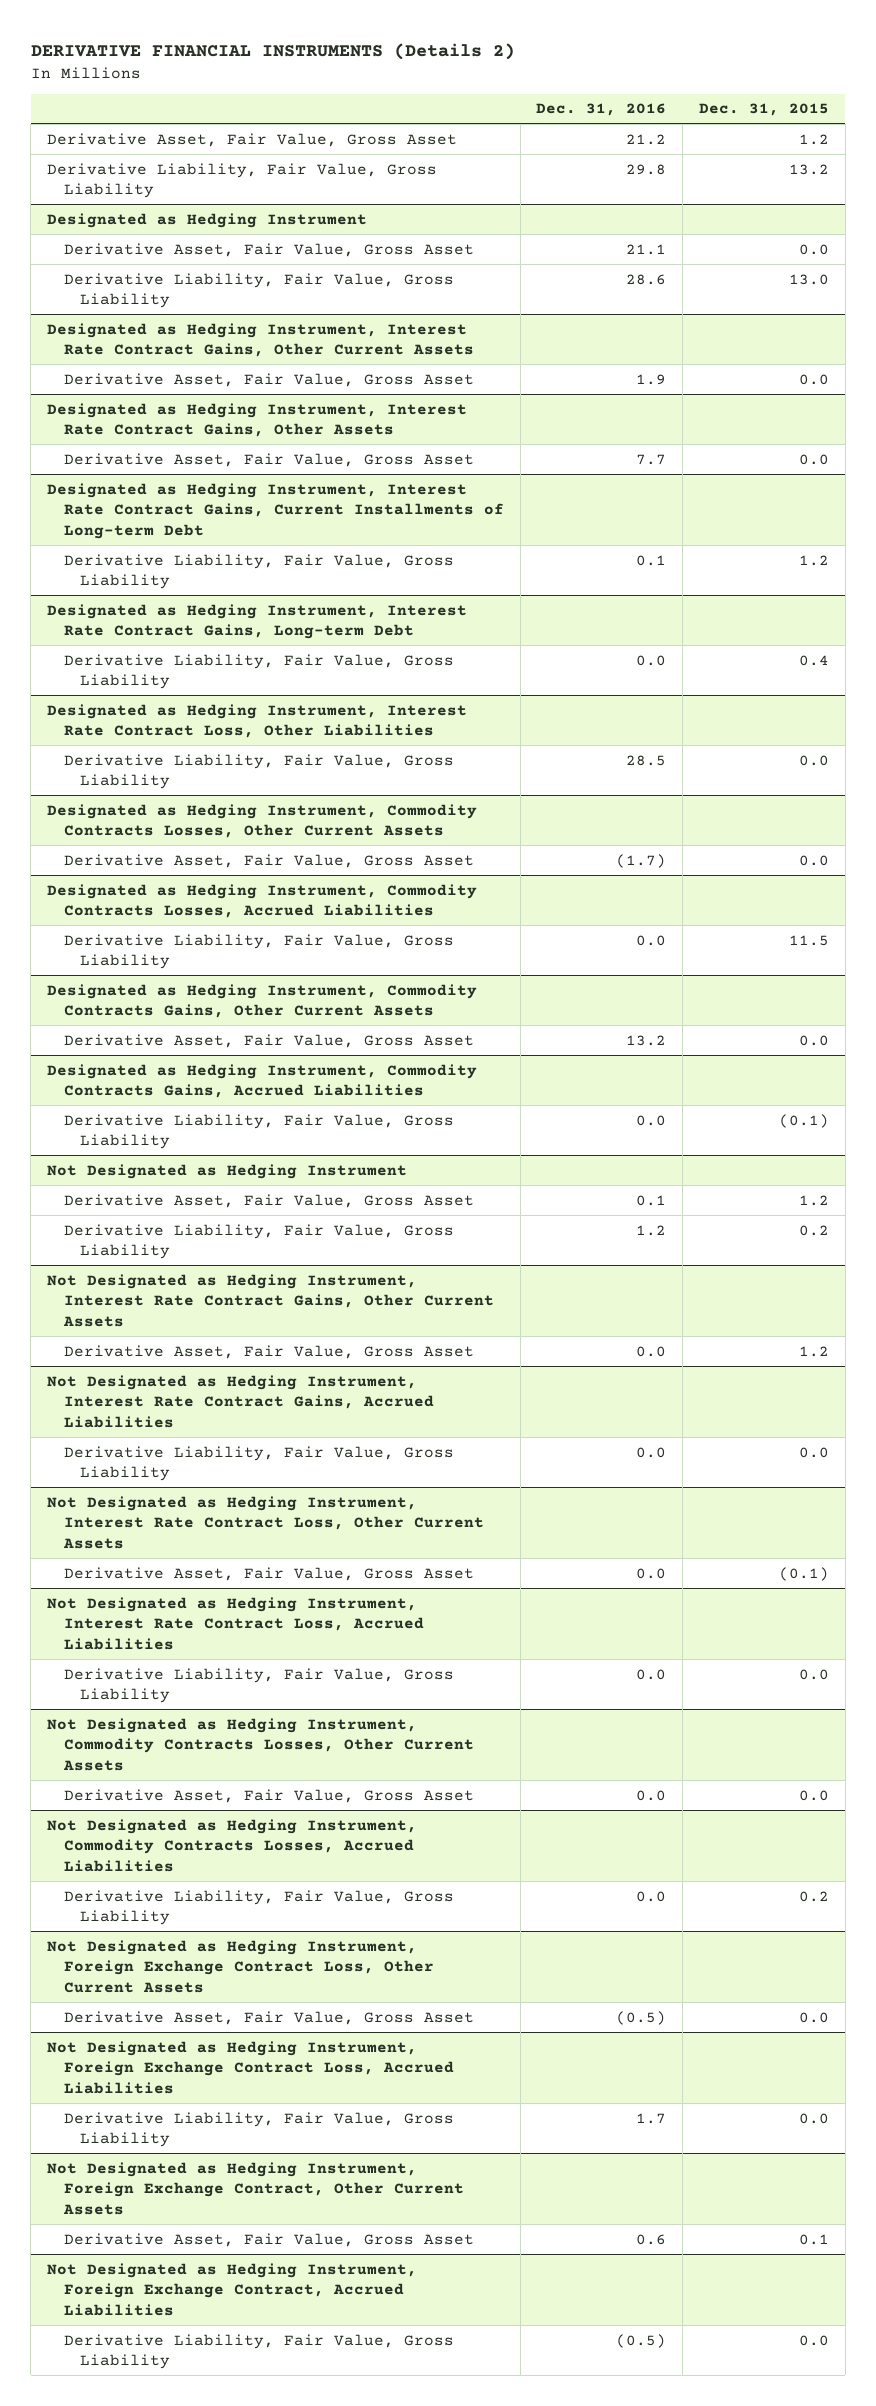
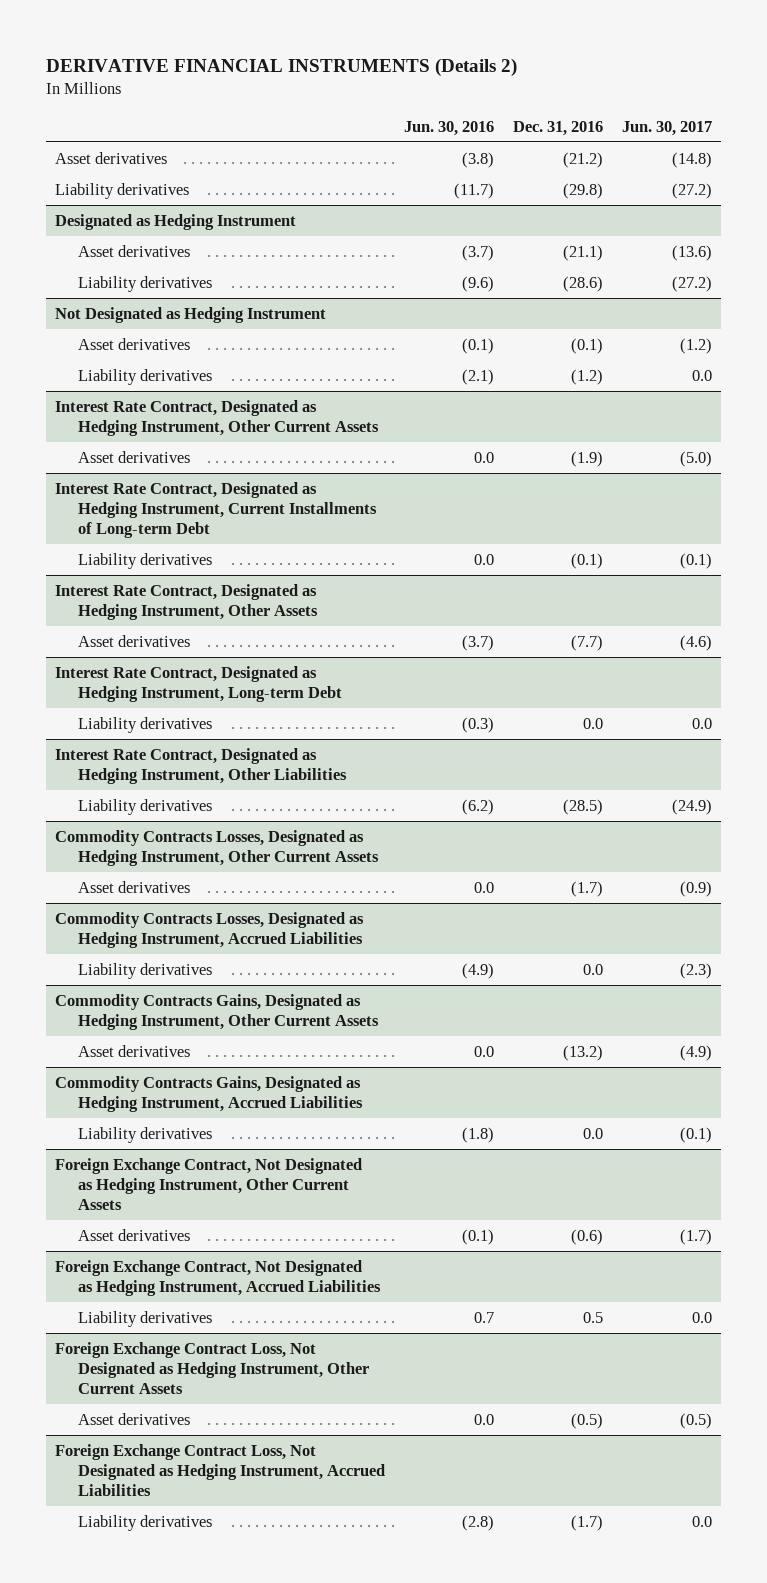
- | Dec. 31, 2016 | Dec. 31, 2015
+ | Jun. 30, 2016 | Dec. 31, 2016 | Jun. 30, 2017
- Derivative Asset, Fair Value, Gross Asset | 21.2 | 1.2
- Derivative Liability, Fair Value, Gross Liability | 29.8 | 13.2
+ Asset derivatives | (3.8) | (21.2) | (14.8)
+ Liability derivatives | (11.7) | (29.8) | (27.2)
@ Designated as Hedging Instrument
- Derivative Asset, Fair Value, Gross Asset | 21.1 | 0.0
- Derivative Liability, Fair Value, Gross Liability | 28.6 | 13.0
- Designated as Hedging Instrument, Interest Rate Contract Gains, Other Current Assets
- Derivative Asset, Fair Value, Gross Asset | 1.9 | 0.0
- Designated as Hedging Instrument, Interest Rate Contract Gains, Other Assets
- Derivative Asset, Fair Value, Gross Asset | 7.7 | 0.0
- Designated as Hedging Instrument, Interest Rate Contract Gains, Current Installments of Long-term Debt
- Derivative Liability, Fair Value, Gross Liability | 0.1 | 1.2
- Designated as Hedging Instrument, Interest Rate Contract Gains, Long-term Debt
- Derivative Liability, Fair Value, Gross Liability | 0.0 | 0.4
- Designated as Hedging Instrument, Interest Rate Contract Loss, Other Liabilities
- Derivative Liability, Fair Value, Gross Liability | 28.5 | 0.0
- Designated as Hedging Instrument, Commodity Contracts Losses, Other Current Assets
- Derivative Asset, Fair Value, Gross Asset | (1.7) | 0.0
- Designated as Hedging Instrument, Commodity Contracts Losses, Accrued Liabilities
- Derivative Liability, Fair Value, Gross Liability | 0.0 | 11.5
- Designated as Hedging Instrument, Commodity Contracts Gains, Other Current Assets
- Derivative Asset, Fair Value, Gross Asset | 13.2 | 0.0
- Designated as Hedging Instrument, Commodity Contracts Gains, Accrued Liabilities
- Derivative Liability, Fair Value, Gross Liability | 0.0 | (0.1)
@ Designated as Hedging Instrument
+ Asset derivatives | (3.7) | (21.1) | (13.6)
+ Liability derivatives | (9.6) | (28.6) | (27.2)
@ Not Designated as Hedging Instrument
- Derivative Asset, Fair Value, Gross Asset | 0.1 | 1.2
- Derivative Liability, Fair Value, Gross Liability | 1.2 | 0.2
- Not Designated as Hedging Instrument, Interest Rate Contract Gains, Other Current Assets
- Derivative Asset, Fair Value, Gross Asset | 0.0 | 1.2
- Not Designated as Hedging Instrument, Interest Rate Contract Gains, Accrued Liabilities
- Derivative Liability, Fair Value, Gross Liability | 0.0 | 0.0
- Not Designated as Hedging Instrument, Interest Rate Contract Loss, Other Current Assets
- Derivative Asset, Fair Value, Gross Asset | 0.0 | (0.1)
- Not Designated as Hedging Instrument, Interest Rate Contract Loss, Accrued Liabilities
- Derivative Liability, Fair Value, Gross Liability | 0.0 | 0.0
- Not Designated as Hedging Instrument, Commodity Contracts Losses, Other Current Assets
- Derivative Asset, Fair Value, Gross Asset | 0.0 | 0.0
- Not Designated as Hedging Instrument, Commodity Contracts Losses, Accrued Liabilities
- Derivative Liability, Fair Value, Gross Liability | 0.0 | 0.2
- Not Designated as Hedging Instrument, Foreign Exchange Contract Loss, Other Current Assets
- Derivative Asset, Fair Value, Gross Asset | (0.5) | 0.0
- Not Designated as Hedging Instrument, Foreign Exchange Contract Loss, Accrued Liabilities
- Derivative Liability, Fair Value, Gross Liability | 1.7 | 0.0
- Not Designated as Hedging Instrument, Foreign Exchange Contract, Other Current Assets
- Derivative Asset, Fair Value, Gross Asset | 0.6 | 0.1
- Not Designated as Hedging Instrument, Foreign Exchange Contract, Accrued Liabilities
- Derivative Liability, Fair Value, Gross Liability | (0.5) | 0.0
@ Not Designated as Hedging Instrument
+ Asset derivatives | (0.1) | (0.1) | (1.2)
+ Liability derivatives | (2.1) | (1.2) | 0.0
+ Interest Rate Contract, Designated as Hedging Instrument, Other Current Assets
+ Asset derivatives | 0.0 | (1.9) | (5.0)
+ Interest Rate Contract, Designated as Hedging Instrument, Current Installments of Long-term Debt
+ Liability derivatives | 0.0 | (0.1) | (0.1)
+ Interest Rate Contract, Designated as Hedging Instrument, Other Assets
+ Asset derivatives | (3.7) | (7.7) | (4.6)
+ Interest Rate Contract, Designated as Hedging Instrument, Long-term Debt
+ Liability derivatives | (0.3) | 0.0 | 0.0
+ Interest Rate Contract, Designated as Hedging Instrument, Other Liabilities
+ Liability derivatives | (6.2) | (28.5) | (24.9)
+ Commodity Contracts Losses, Designated as Hedging Instrument, Other Current Assets
+ Asset derivatives | 0.0 | (1.7) | (0.9)
+ Commodity Contracts Losses, Designated as Hedging Instrument, Accrued Liabilities
+ Liability derivatives | (4.9) | 0.0 | (2.3)
+ Commodity Contracts Gains, Designated as Hedging Instrument, Other Current Assets
+ Asset derivatives | 0.0 | (13.2) | (4.9)
+ Commodity Contracts Gains, Designated as Hedging Instrument, Accrued Liabilities
+ Liability derivatives | (1.8) | 0.0 | (0.1)
+ Foreign Exchange Contract, Not Designated as Hedging Instrument, Other Current Assets
+ Asset derivatives | (0.1) | (0.6) | (1.7)
+ Foreign Exchange Contract, Not Designated as Hedging Instrument, Accrued Liabilities
+ Liability derivatives | 0.7 | 0.5 | 0.0
+ Foreign Exchange Contract Loss, Not Designated as Hedging Instrument, Other Current Assets
+ Asset derivatives | 0.0 | (0.5) | (0.5)
+ Foreign Exchange Contract Loss, Not Designated as Hedging Instrument, Accrued Liabilities
+ Liability derivatives | (2.8) | (1.7) | 0.0

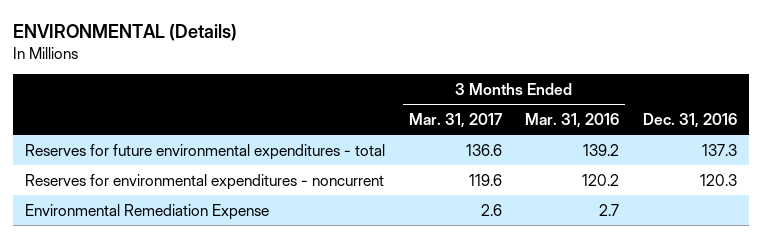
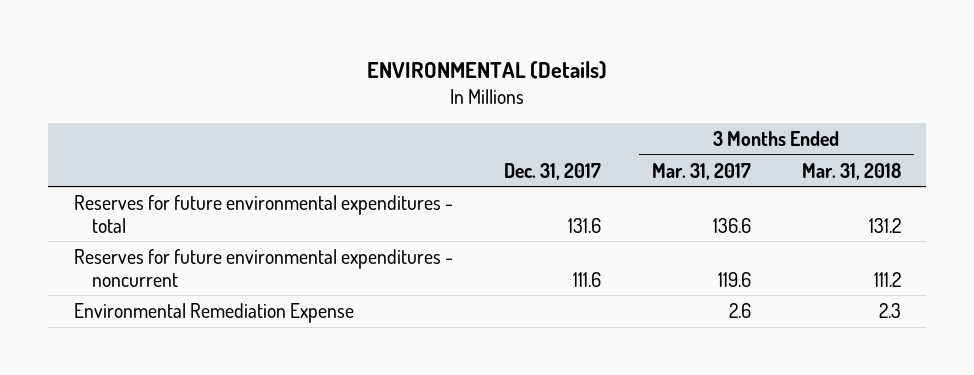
- | 3 Months Ended Mar. 31, 2017 | 3 Months Ended Mar. 31, 2016 | Dec. 31, 2016
+ | Dec. 31, 2017 | 3 Months Ended Mar. 31, 2017 | 3 Months Ended Mar. 31, 2018
- Reserves for environmental expenditures - noncurrent | 119.6 | 120.2 | 120.3
+ Reserves for future environmental expenditures - noncurrent | 111.6 | 119.6 | 111.2

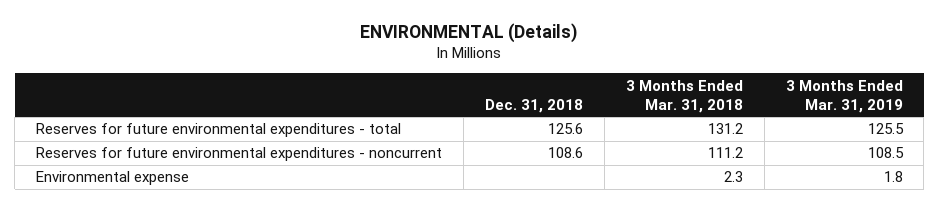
- | Dec. 31, 2017 | 3 Months Ended Mar. 31, 2017 | 3 Months Ended Mar. 31, 2018
+ | Dec. 31, 2018 | 3 Months Ended Mar. 31, 2018 | 3 Months Ended Mar. 31, 2019
- Environmental Remediation Expense | | 2.6 | 2.3
+ Environmental expense | | 2.3 | 1.8

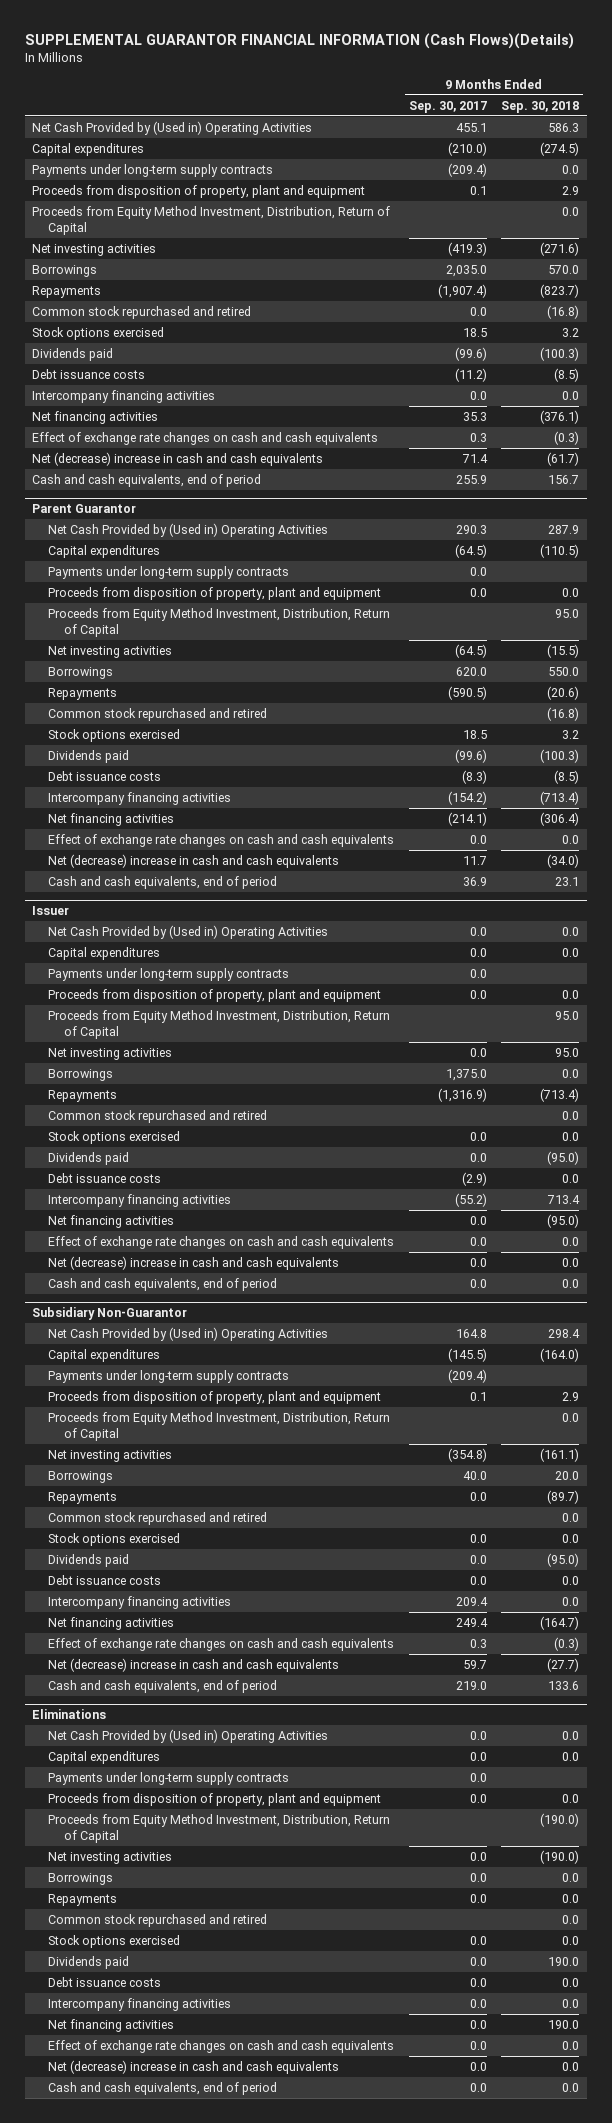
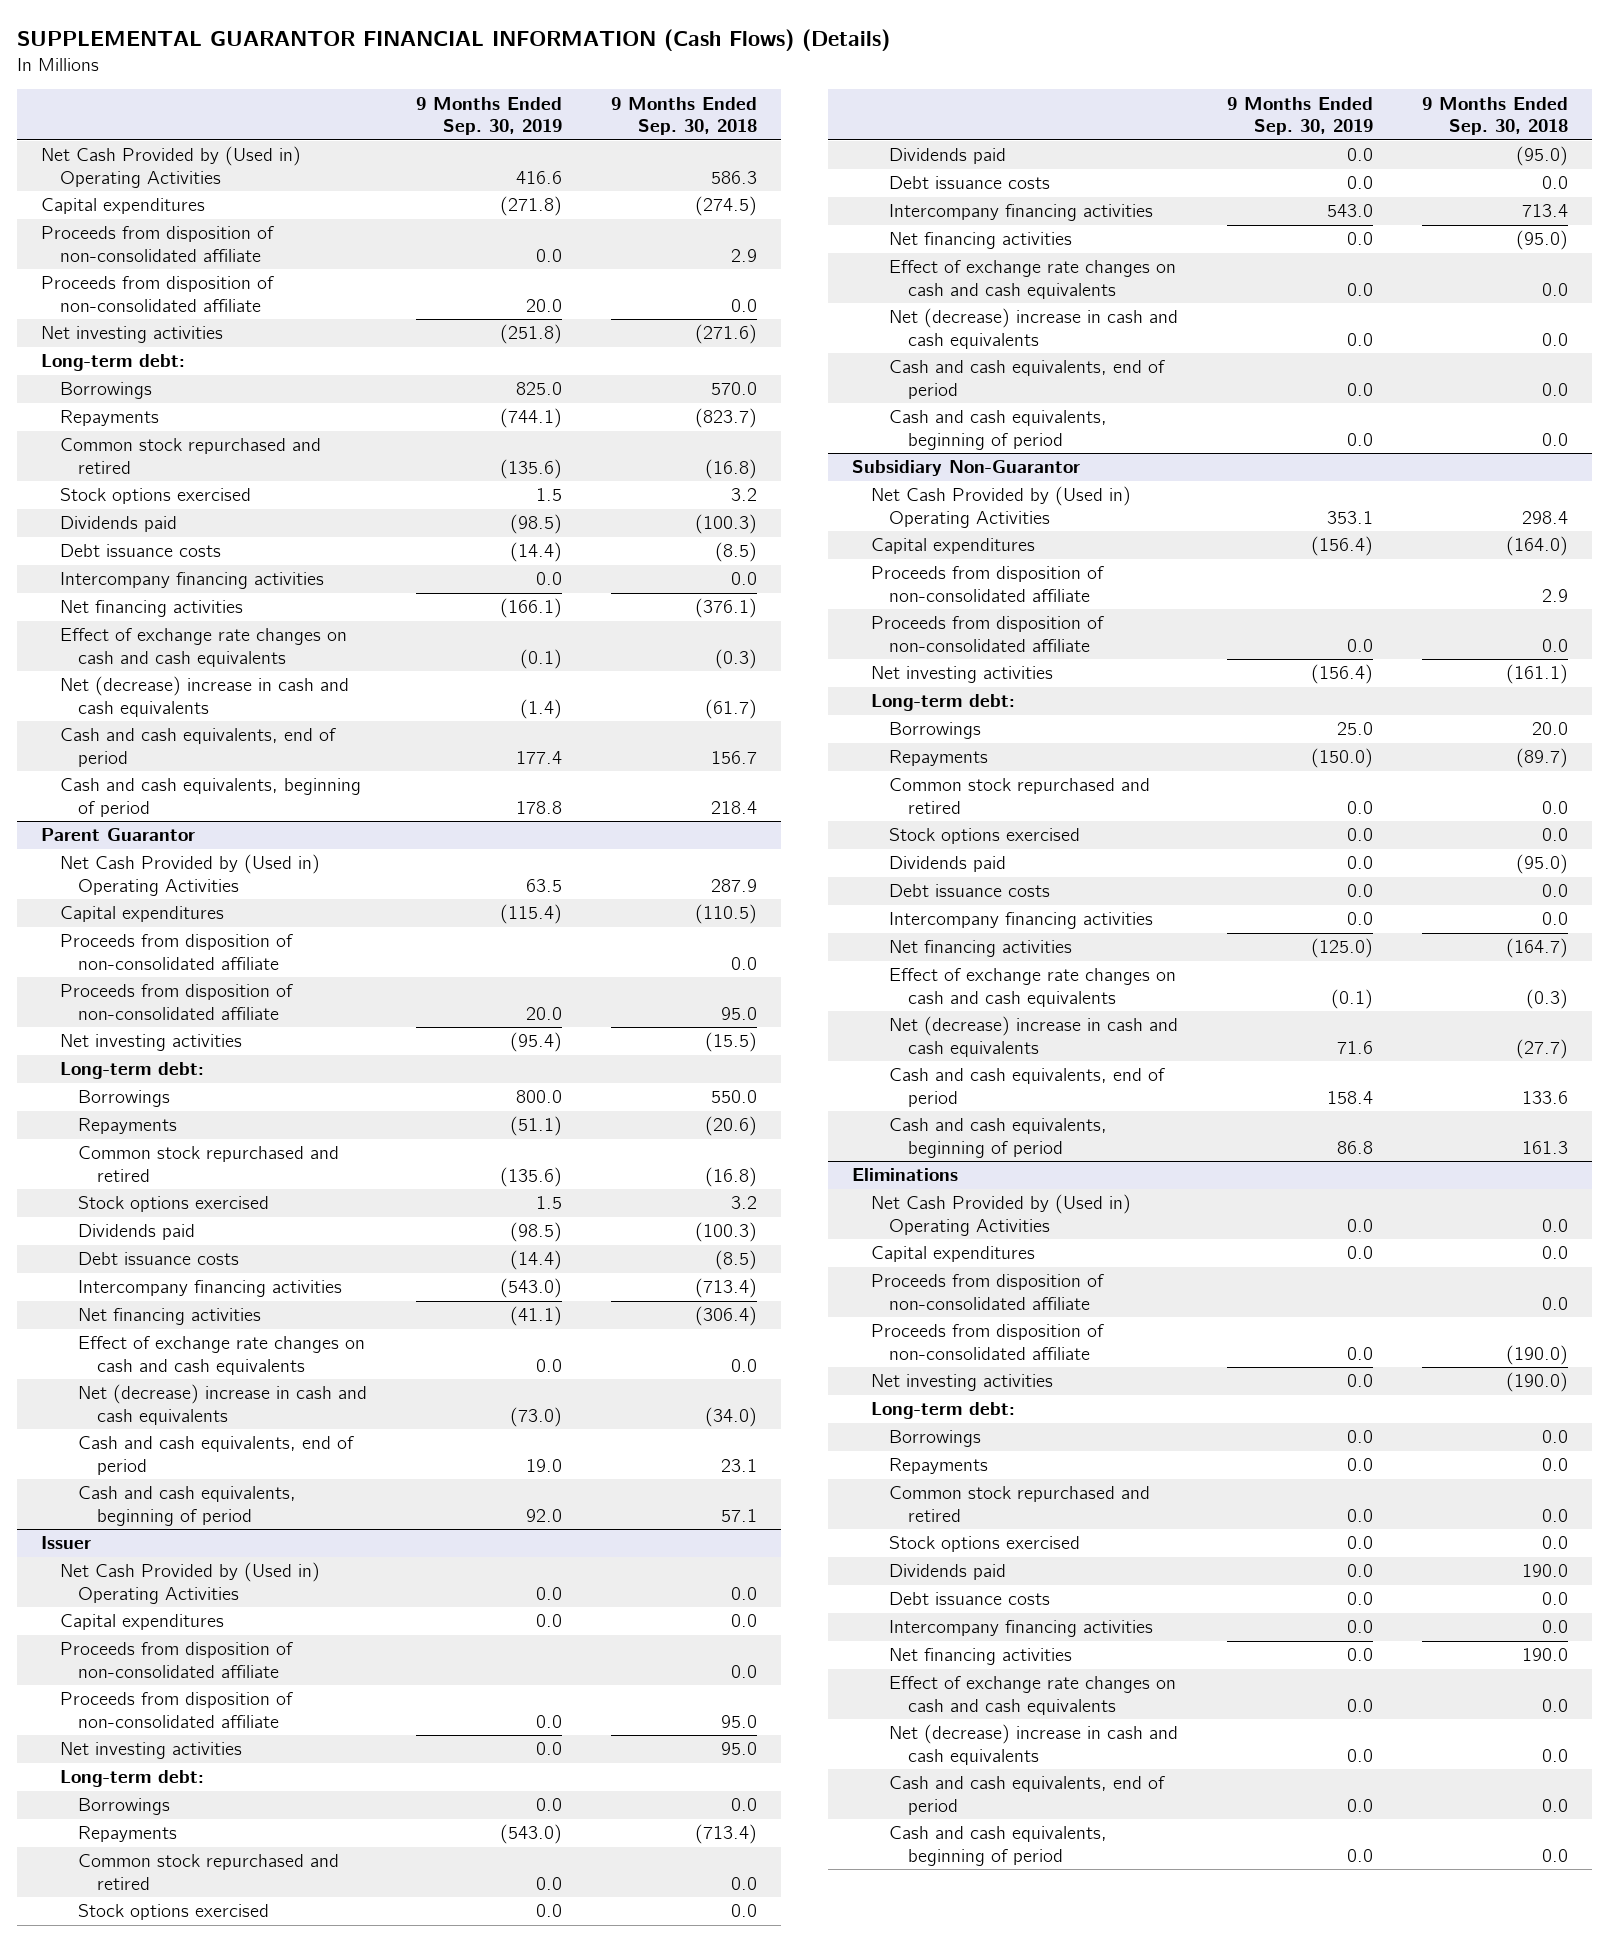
- SUPPLEMENTAL GUARANTOR FINANCIAL INFORMATION (Cash Flows)(Details)
+ SUPPLEMENTAL GUARANTOR FINANCIAL INFORMATION (Cash Flows) (Details)
- | 9 Months Ended Sep. 30, 2017 | 9 Months Ended Sep. 30, 2018
+ | 9 Months Ended Sep. 30, 2019 | 9 Months Ended Sep. 30, 2018
- Payments under long-term supply contracts | (209.4) | 0.0
- Proceeds from disposition of property, plant and equipment | 0.1 | 2.9
- Proceeds from Equity Method Investment, Distribution, Return of Capital | | 0.0
+ Proceeds from disposition of non-consolidated affiliate | 0.0 | 2.9
+ Proceeds from disposition of non-consolidated affiliate | 20.0 | 0.0
+ Long-term debt:
+ Cash and cash equivalents, beginning of period | 178.8 | 218.4
@ Parent Guarantor
- Payments under long-term supply contracts | 0.0 |
- Proceeds from disposition of property, plant and equipment | 0.0 | 0.0
- Proceeds from Equity Method Investment, Distribution, Return of Capital | | 95.0
+ Proceeds from disposition of non-consolidated affiliate | | 0.0
+ Proceeds from disposition of non-consolidated affiliate | 20.0 | 95.0
+ Long-term debt:
+ Cash and cash equivalents, beginning of period | 92.0 | 57.1
@ Issuer
- Payments under long-term supply contracts | 0.0 |
- Proceeds from disposition of property, plant and equipment | 0.0 | 0.0
- Proceeds from Equity Method Investment, Distribution, Return of Capital | | 95.0
+ Proceeds from disposition of non-consolidated affiliate | | 0.0
+ Proceeds from disposition of non-consolidated affiliate | 0.0 | 95.0
+ Long-term debt:
+ Cash and cash equivalents, beginning of period | 0.0 | 0.0
@ Subsidiary Non-Guarantor
- Payments under long-term supply contracts | (209.4) |
- Proceeds from disposition of property, plant and equipment | 0.1 | 2.9
- Proceeds from Equity Method Investment, Distribution, Return of Capital | | 0.0
+ Proceeds from disposition of non-consolidated affiliate | | 2.9
+ Proceeds from disposition of non-consolidated affiliate | 0.0 | 0.0
+ Long-term debt:
+ Cash and cash equivalents, beginning of period | 86.8 | 161.3
@ Eliminations
- Payments under long-term supply contracts | 0.0 |
- Proceeds from disposition of property, plant and equipment | 0.0 | 0.0
- Proceeds from Equity Method Investment, Distribution, Return of Capital | | (190.0)
+ Proceeds from disposition of non-consolidated affiliate | | 0.0
+ Proceeds from disposition of non-consolidated affiliate | 0.0 | (190.0)
+ Long-term debt:
+ Cash and cash equivalents, beginning of period | 0.0 | 0.0

